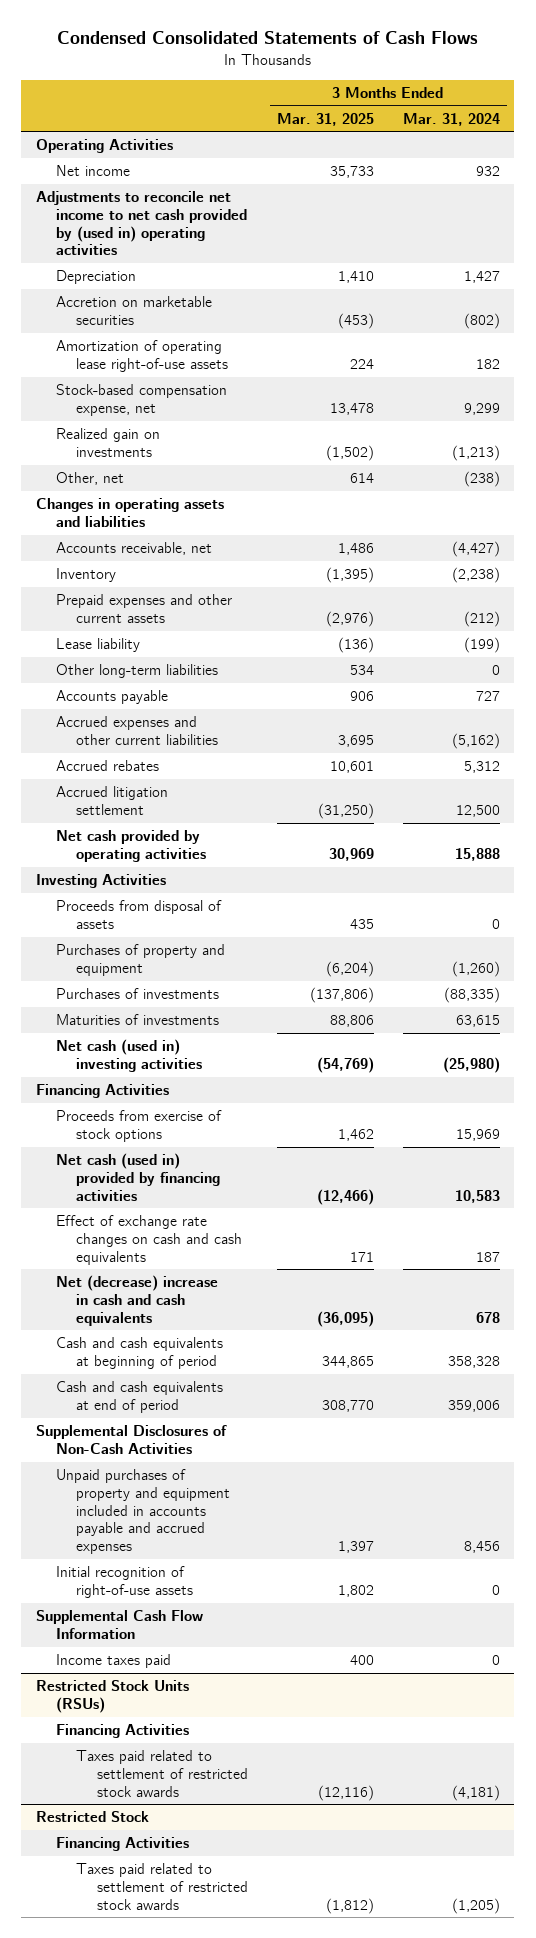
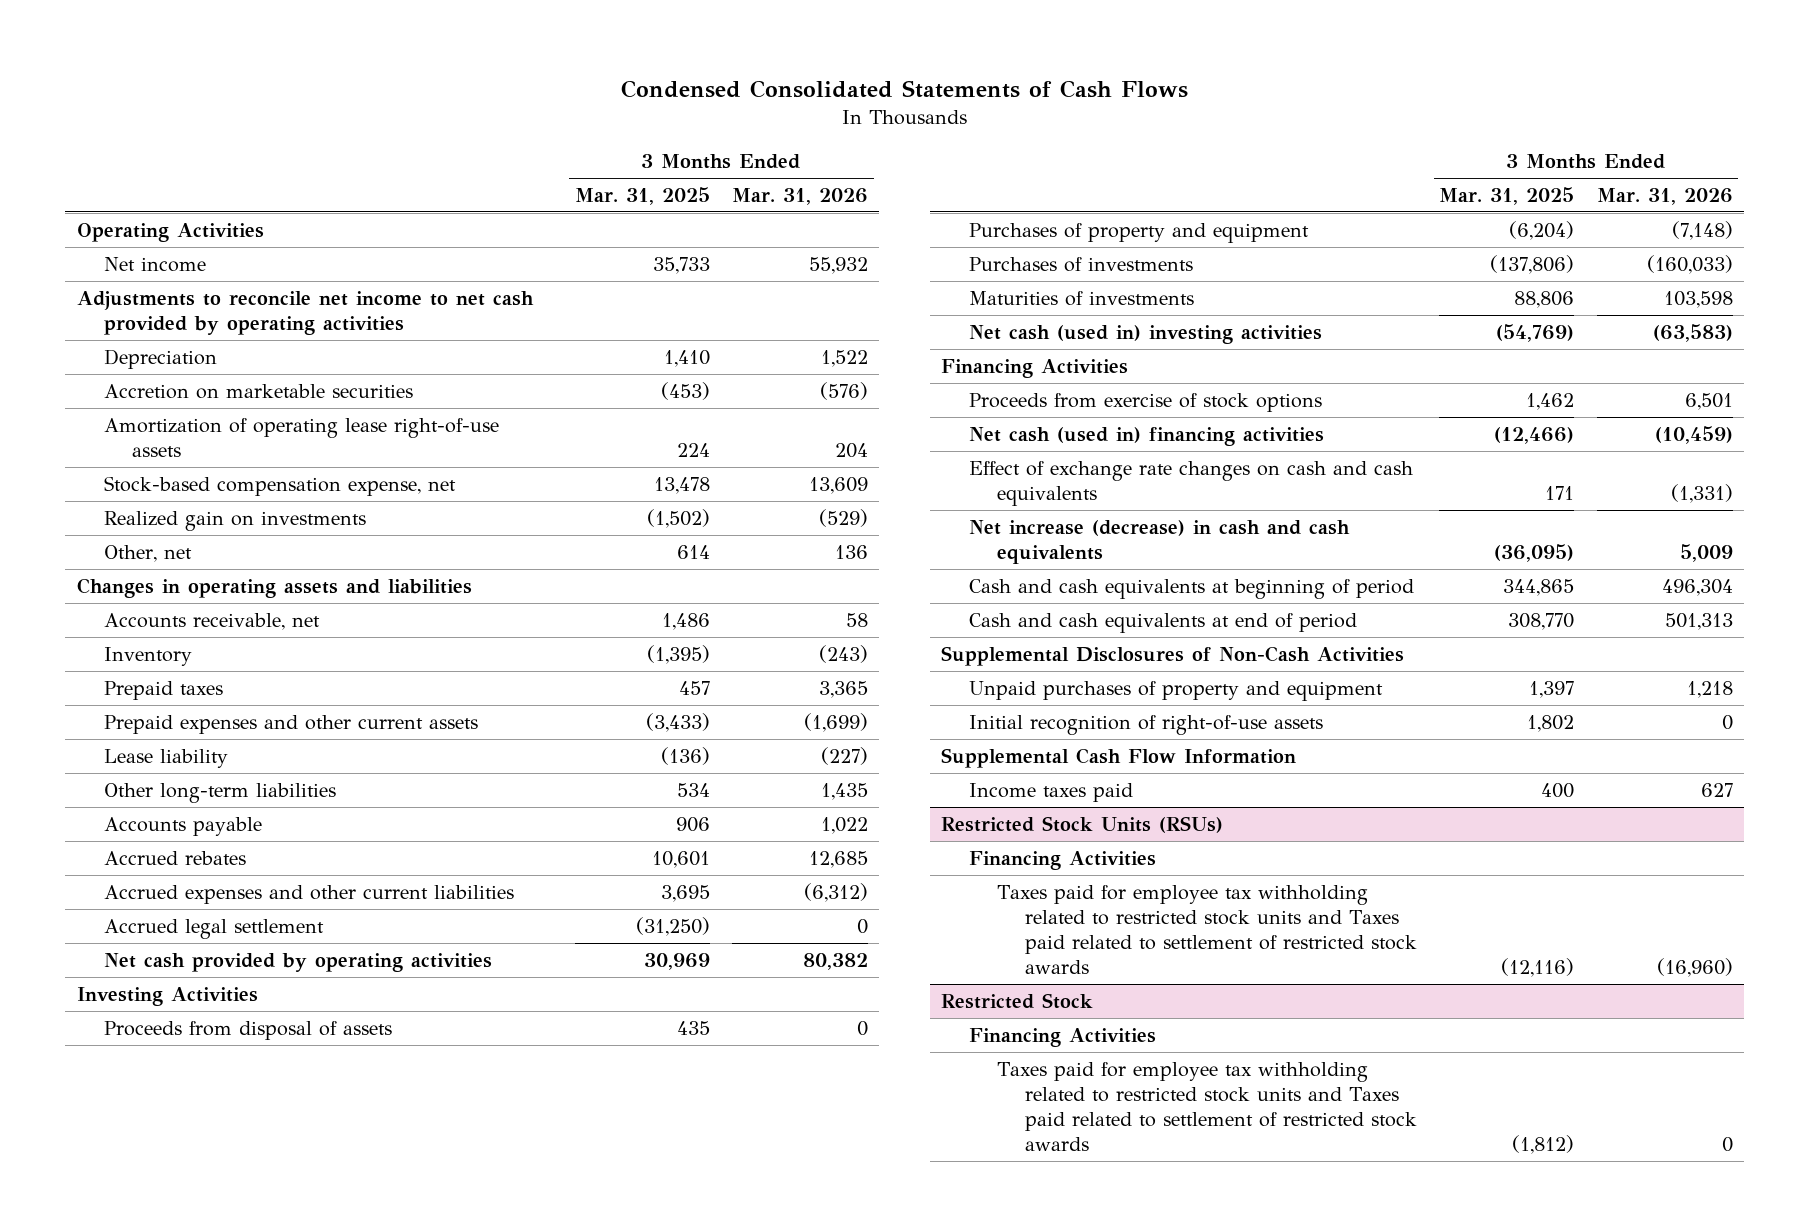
- | 3 Months Ended Mar. 31, 2025 | 3 Months Ended Mar. 31, 2024
+ | 3 Months Ended Mar. 31, 2025 | 3 Months Ended Mar. 31, 2026
- Adjustments to reconcile net income to net cash provided by (used in) operating activities
+ Adjustments to reconcile net income to net cash provided by operating activities
- Prepaid expenses and other current assets | (2,976) | (212)
+ Prepaid taxes | 457 | 3,365
+ Prepaid expenses and other current assets | (3,433) | (1,699)
- Accrued litigation settlement | (31,250) | 12,500
moved down: Accrued expenses and other current liabilities | 3,695 | (6,312)
+ Accrued legal settlement | (31,250) | 0
- Net cash (used in) provided by financing activities | (12,466) | 10,583
+ Net cash (used in) financing activities | (12,466) | (10,459)
- Net (decrease) increase in cash and cash equivalents | (36,095) | 678
+ Net increase (decrease) in cash and cash equivalents | (36,095) | 5,009
- Unpaid purchases of property and equipment included in accounts payable and accrued expenses | 1,397 | 8,456
+ Unpaid purchases of property and equipment | 1,397 | 1,218
@ Restricted Stock Units (RSUs)
- Taxes paid related to settlement of restricted stock awards | (12,116) | (4,181)
+ Taxes paid for employee tax withholding related to restricted stock units and Taxes paid related to settlement of restricted stock awards | (12,116) | (16,960)
@ Restricted Stock
- Taxes paid related to settlement of restricted stock awards | (1,812) | (1,205)
+ Taxes paid for employee tax withholding related to restricted stock units and Taxes paid related to settlement of restricted stock awards | (1,812) | 0

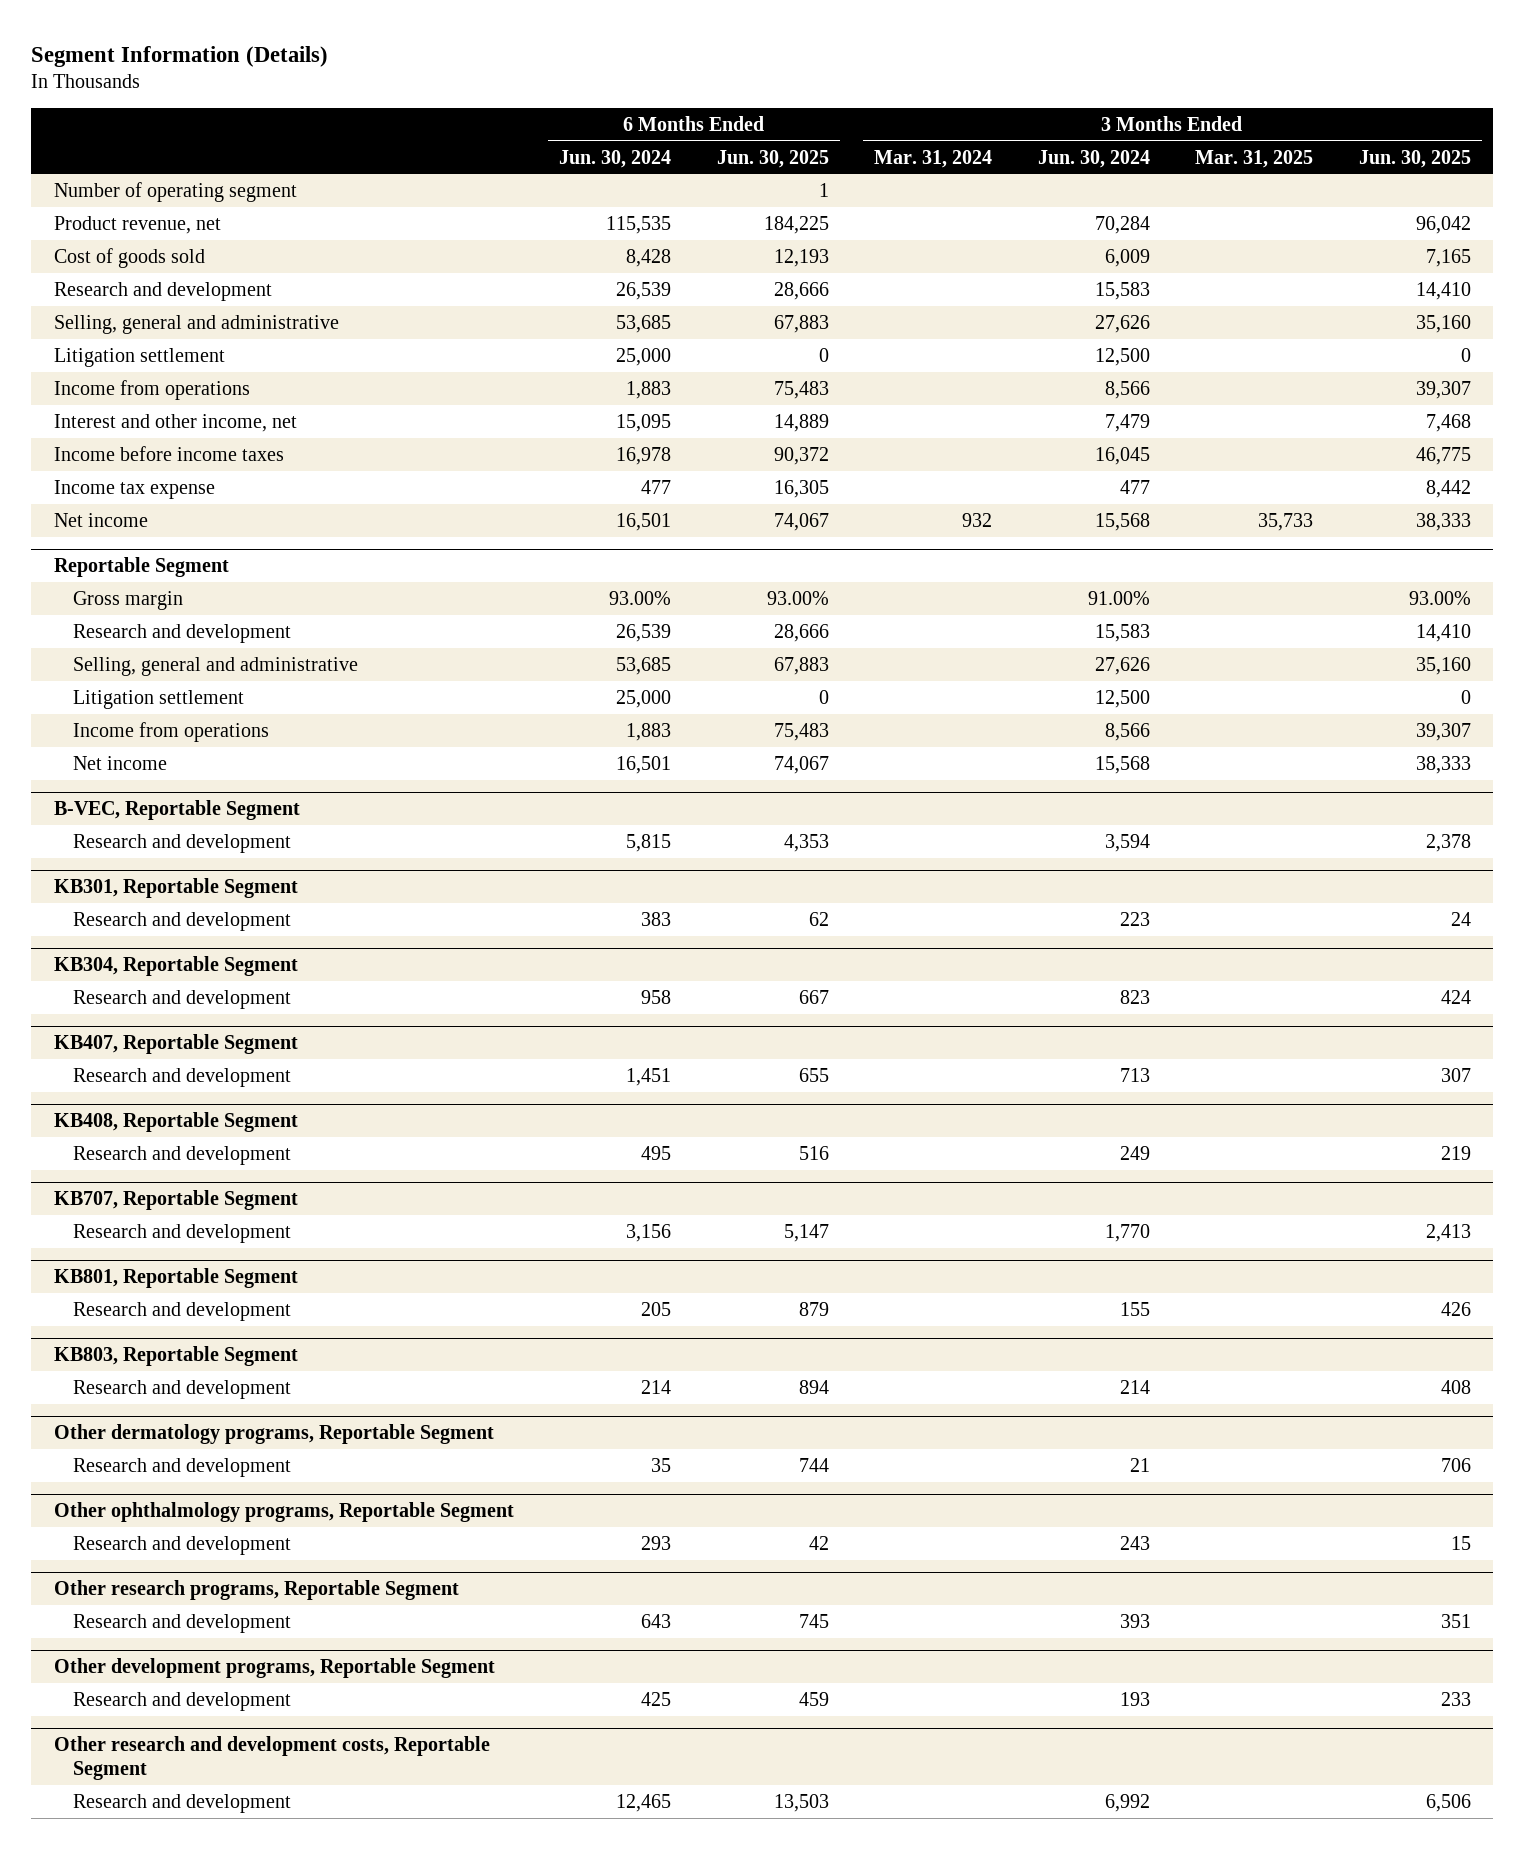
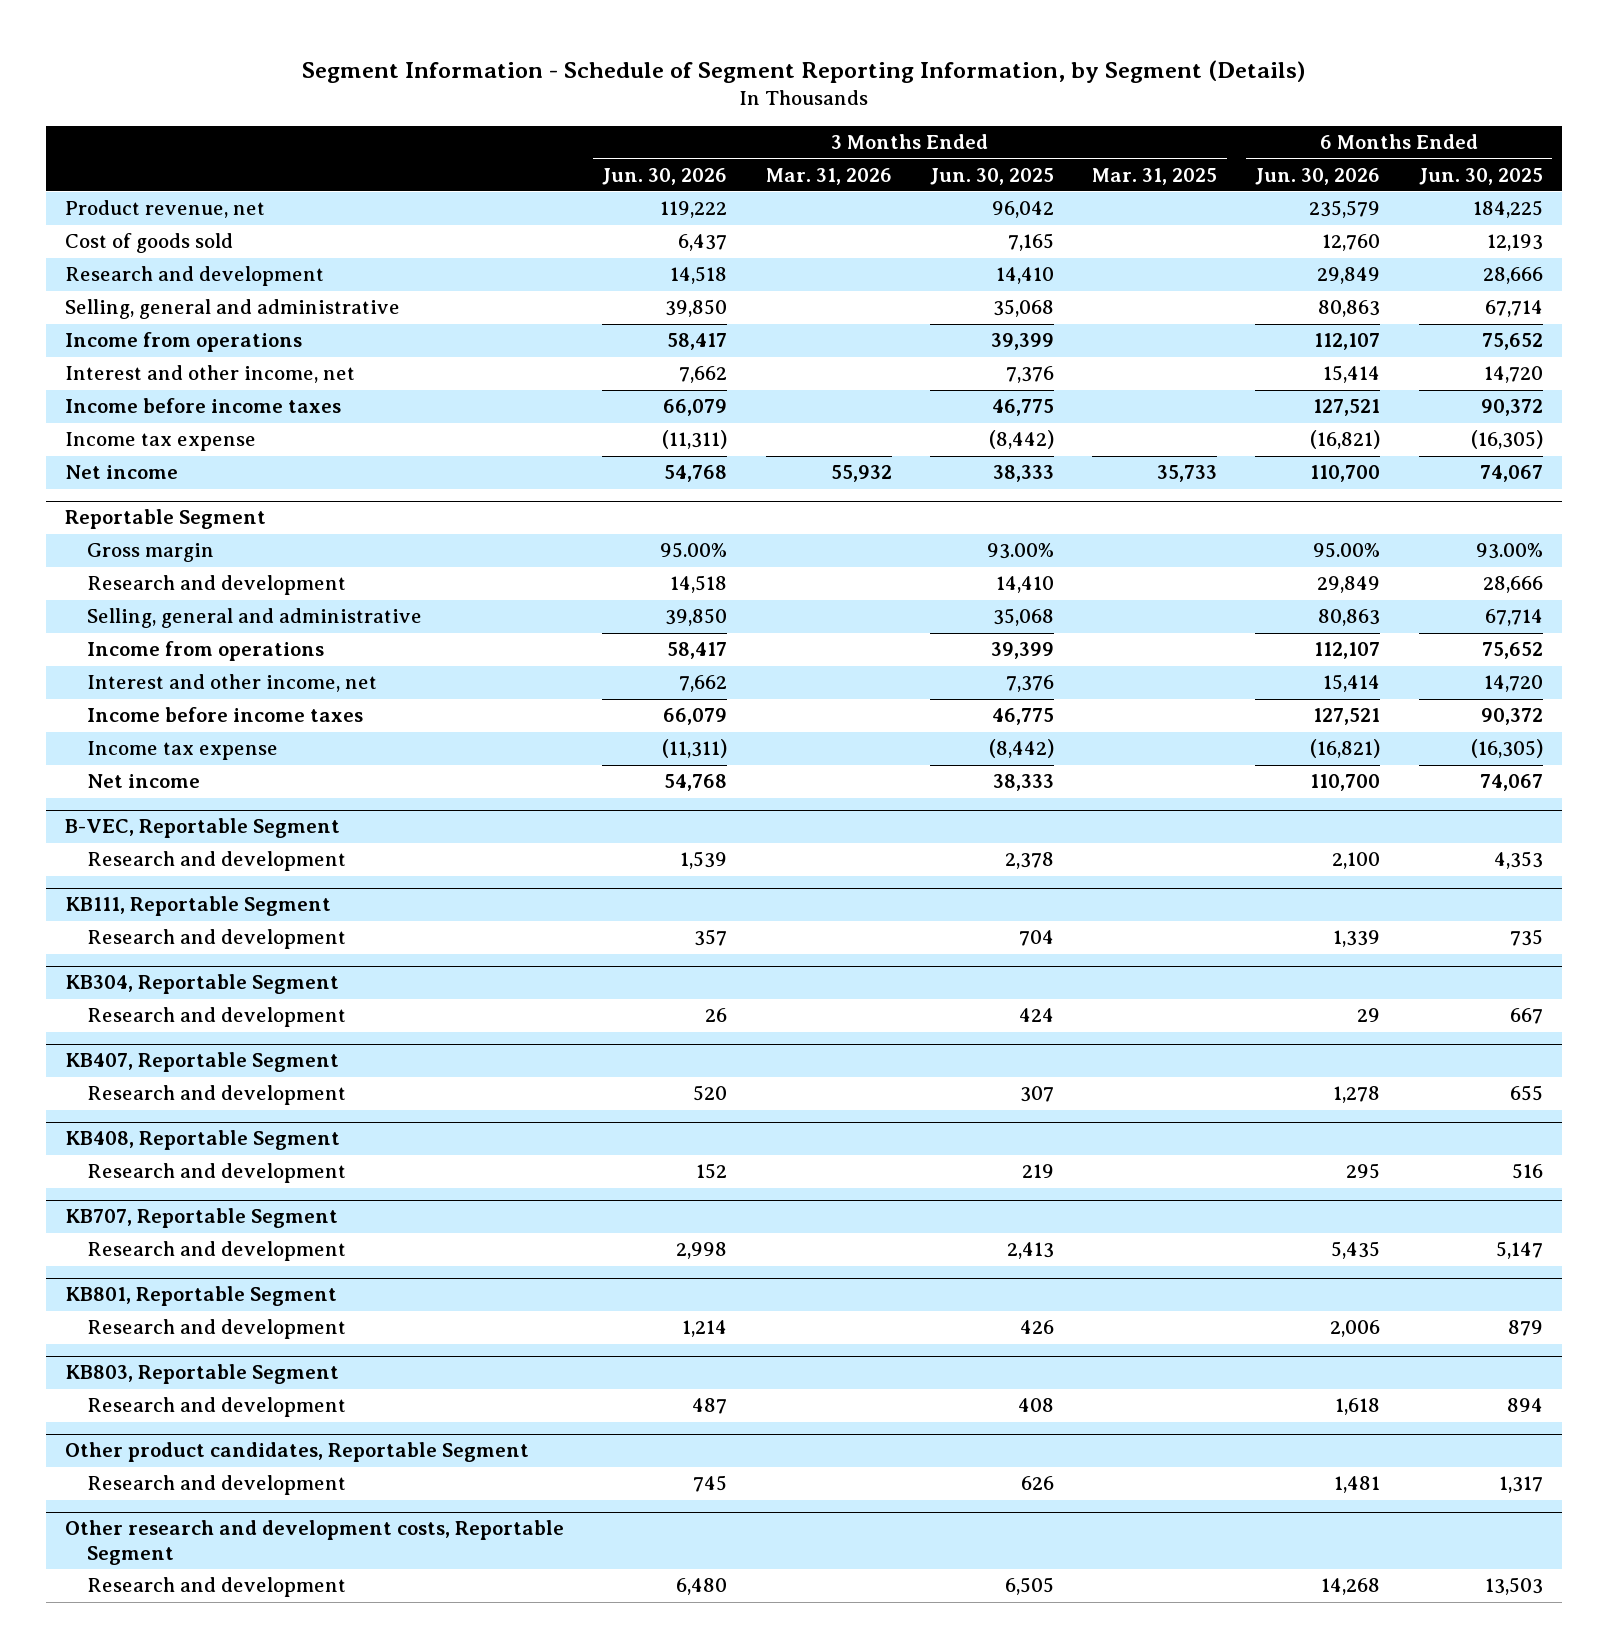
- Segment Information (Details)
+ Segment Information - Schedule of Segment Reporting Information, by Segment (Details)
- | 6 Months Ended Jun. 30, 2024 | 6 Months Ended Jun. 30, 2025 | 3 Months Ended Mar. 31, 2024 | 3 Months Ended Jun. 30, 2024 | 3 Months Ended Mar. 31, 2025 | 3 Months Ended Jun. 30, 2025
+ | 3 Months Ended Jun. 30, 2026 | 3 Months Ended Mar. 31, 2026 | 3 Months Ended Jun. 30, 2025 | 3 Months Ended Mar. 31, 2025 | 6 Months Ended Jun. 30, 2026 | 6 Months Ended Jun. 30, 2025
- Number of operating segment | | 1 | | | |
- Selling, general and administrative | 53,685 | 67,883 | | 27,626 | | 35,160
- Litigation settlement | 25,000 | 0 | | 12,500 | | 0
- Income from operations | 1,883 | 75,483 | | 8,566 | | 39,307
- Interest and other income, net | 15,095 | 14,889 | | 7,479 | | 7,468
+ Selling, general and administrative | 39,850 | | 35,068 | | 80,863 | 67,714
+ Income from operations | 58,417 | | 39,399 | | 112,107 | 75,652
+ Interest and other income, net | 7,662 | | 7,376 | | 15,414 | 14,720
- Income tax expense | 477 | 16,305 | | 477 | | 8,442
+ Income tax expense | (11,311) | | (8,442) | | (16,821) | (16,305)
@ Reportable Segment
- Selling, general and administrative | 53,685 | 67,883 | | 27,626 | | 35,160
- Litigation settlement | 25,000 | 0 | | 12,500 | | 0
- Income from operations | 1,883 | 75,483 | | 8,566 | | 39,307
+ Selling, general and administrative | 39,850 | | 35,068 | | 80,863 | 67,714
+ Income from operations | 58,417 | | 39,399 | | 112,107 | 75,652
+ Interest and other income, net | 7,662 | | 7,376 | | 15,414 | 14,720
+ Income before income taxes | 66,079 | | 46,775 | | 127,521 | 90,372
+ Income tax expense | (11,311) | | (8,442) | | (16,821) | (16,305)
- KB301, Reportable Segment
- Research and development | 383 | 62 | | 223 | | 24
+ KB111, Reportable Segment
+ Research and development | 357 | | 704 | | 1,339 | 735
- Other dermatology programs, Reportable Segment
- Research and development | 35 | 744 | | 21 | | 706
- Other ophthalmology programs, Reportable Segment
- Research and development | 293 | 42 | | 243 | | 15
- Other research programs, Reportable Segment
- Research and development | 643 | 745 | | 393 | | 351
- Other development programs, Reportable Segment
- Research and development | 425 | 459 | | 193 | | 233
+ Other product candidates, Reportable Segment
+ Research and development | 745 | | 626 | | 1,481 | 1,317
@ Other research and development costs, Reportable Segment
- Research and development | 12,465 | 13,503 | | 6,992 | | 6,506
+ Research and development | 6,480 | | 6,505 | | 14,268 | 13,503

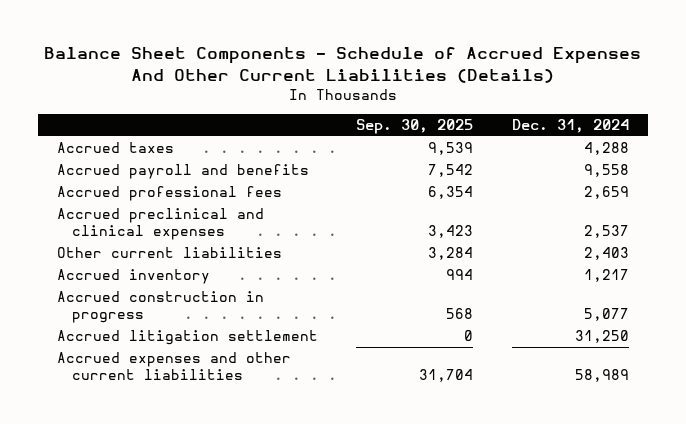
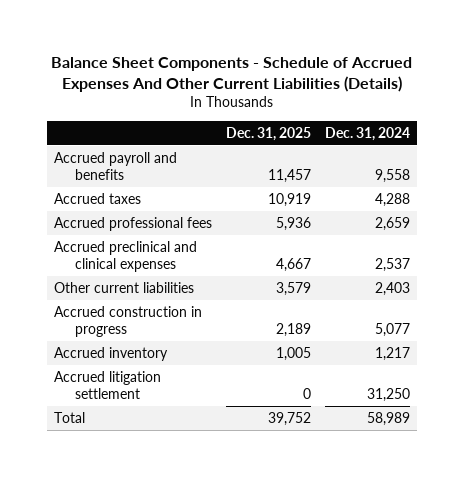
- | Sep. 30, 2025 | Dec. 31, 2024
+ | Dec. 31, 2025 | Dec. 31, 2024
moved down: Accrued taxes | 10,919 | 4,288
moved down: Accrued inventory | 1,005 | 1,217
- Accrued expenses and other current liabilities | 31,704 | 58,989
+ Total | 39,752 | 58,989

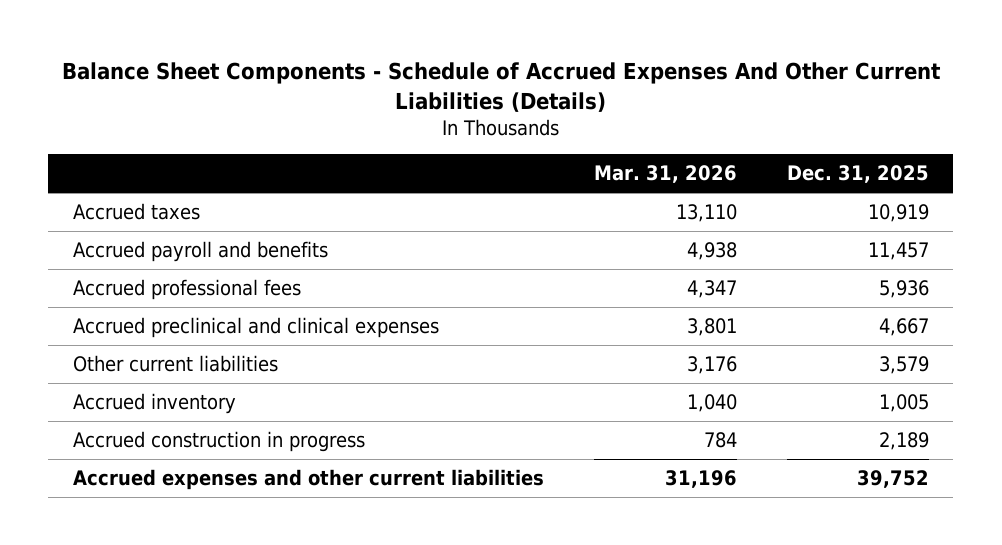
- | Dec. 31, 2025 | Dec. 31, 2024
+ | Mar. 31, 2026 | Dec. 31, 2025
moved down: Accrued payroll and benefits | 4,938 | 11,457
- Accrued litigation settlement | 0 | 31,250
- Total | 39,752 | 58,989
moved down: Accrued construction in progress | 784 | 2,189
+ Accrued expenses and other current liabilities | 31,196 | 39,752

